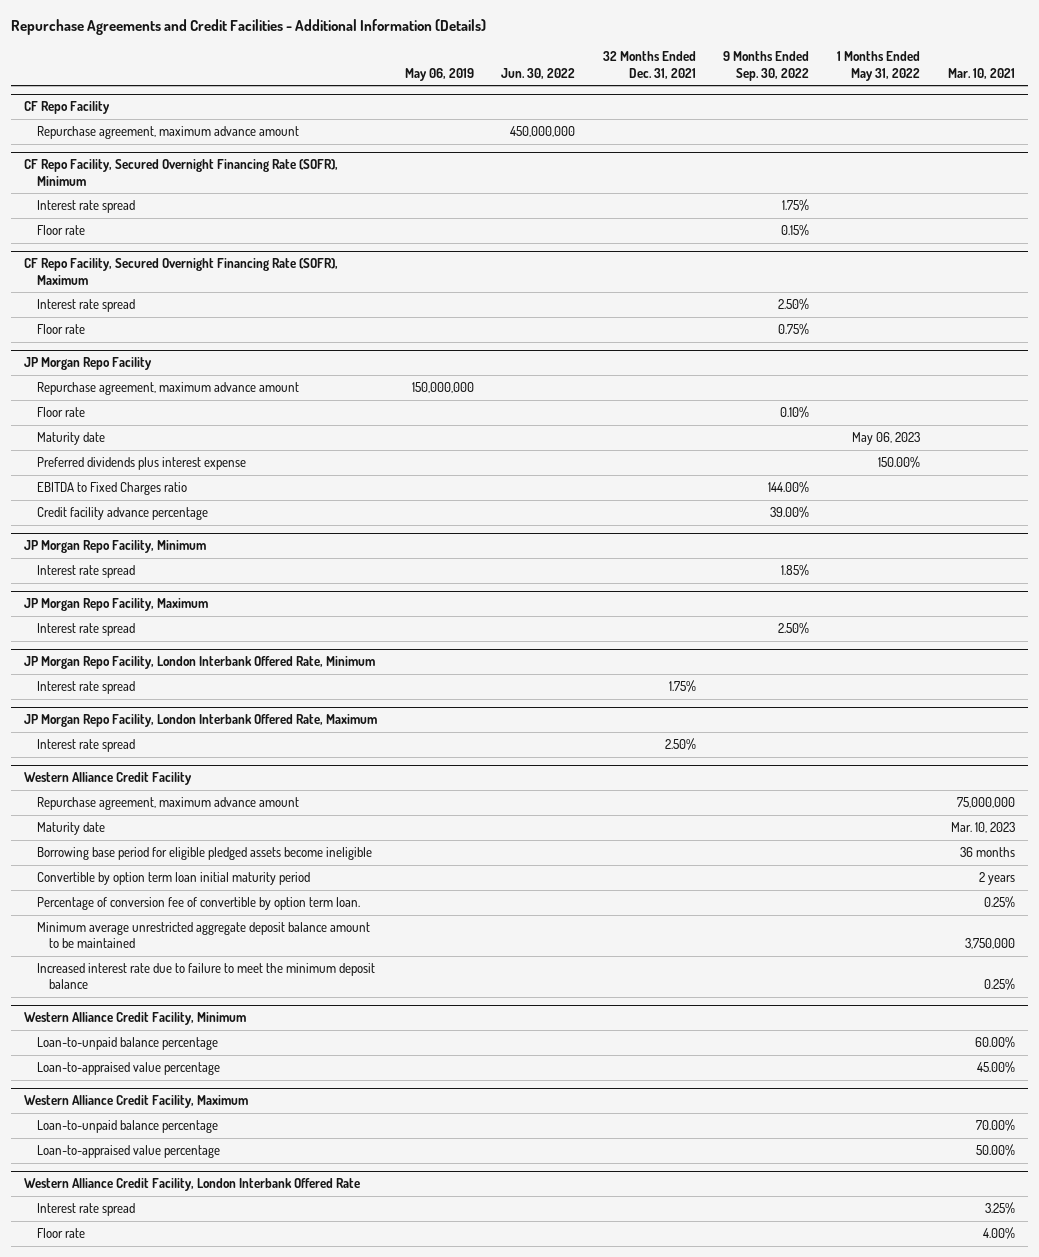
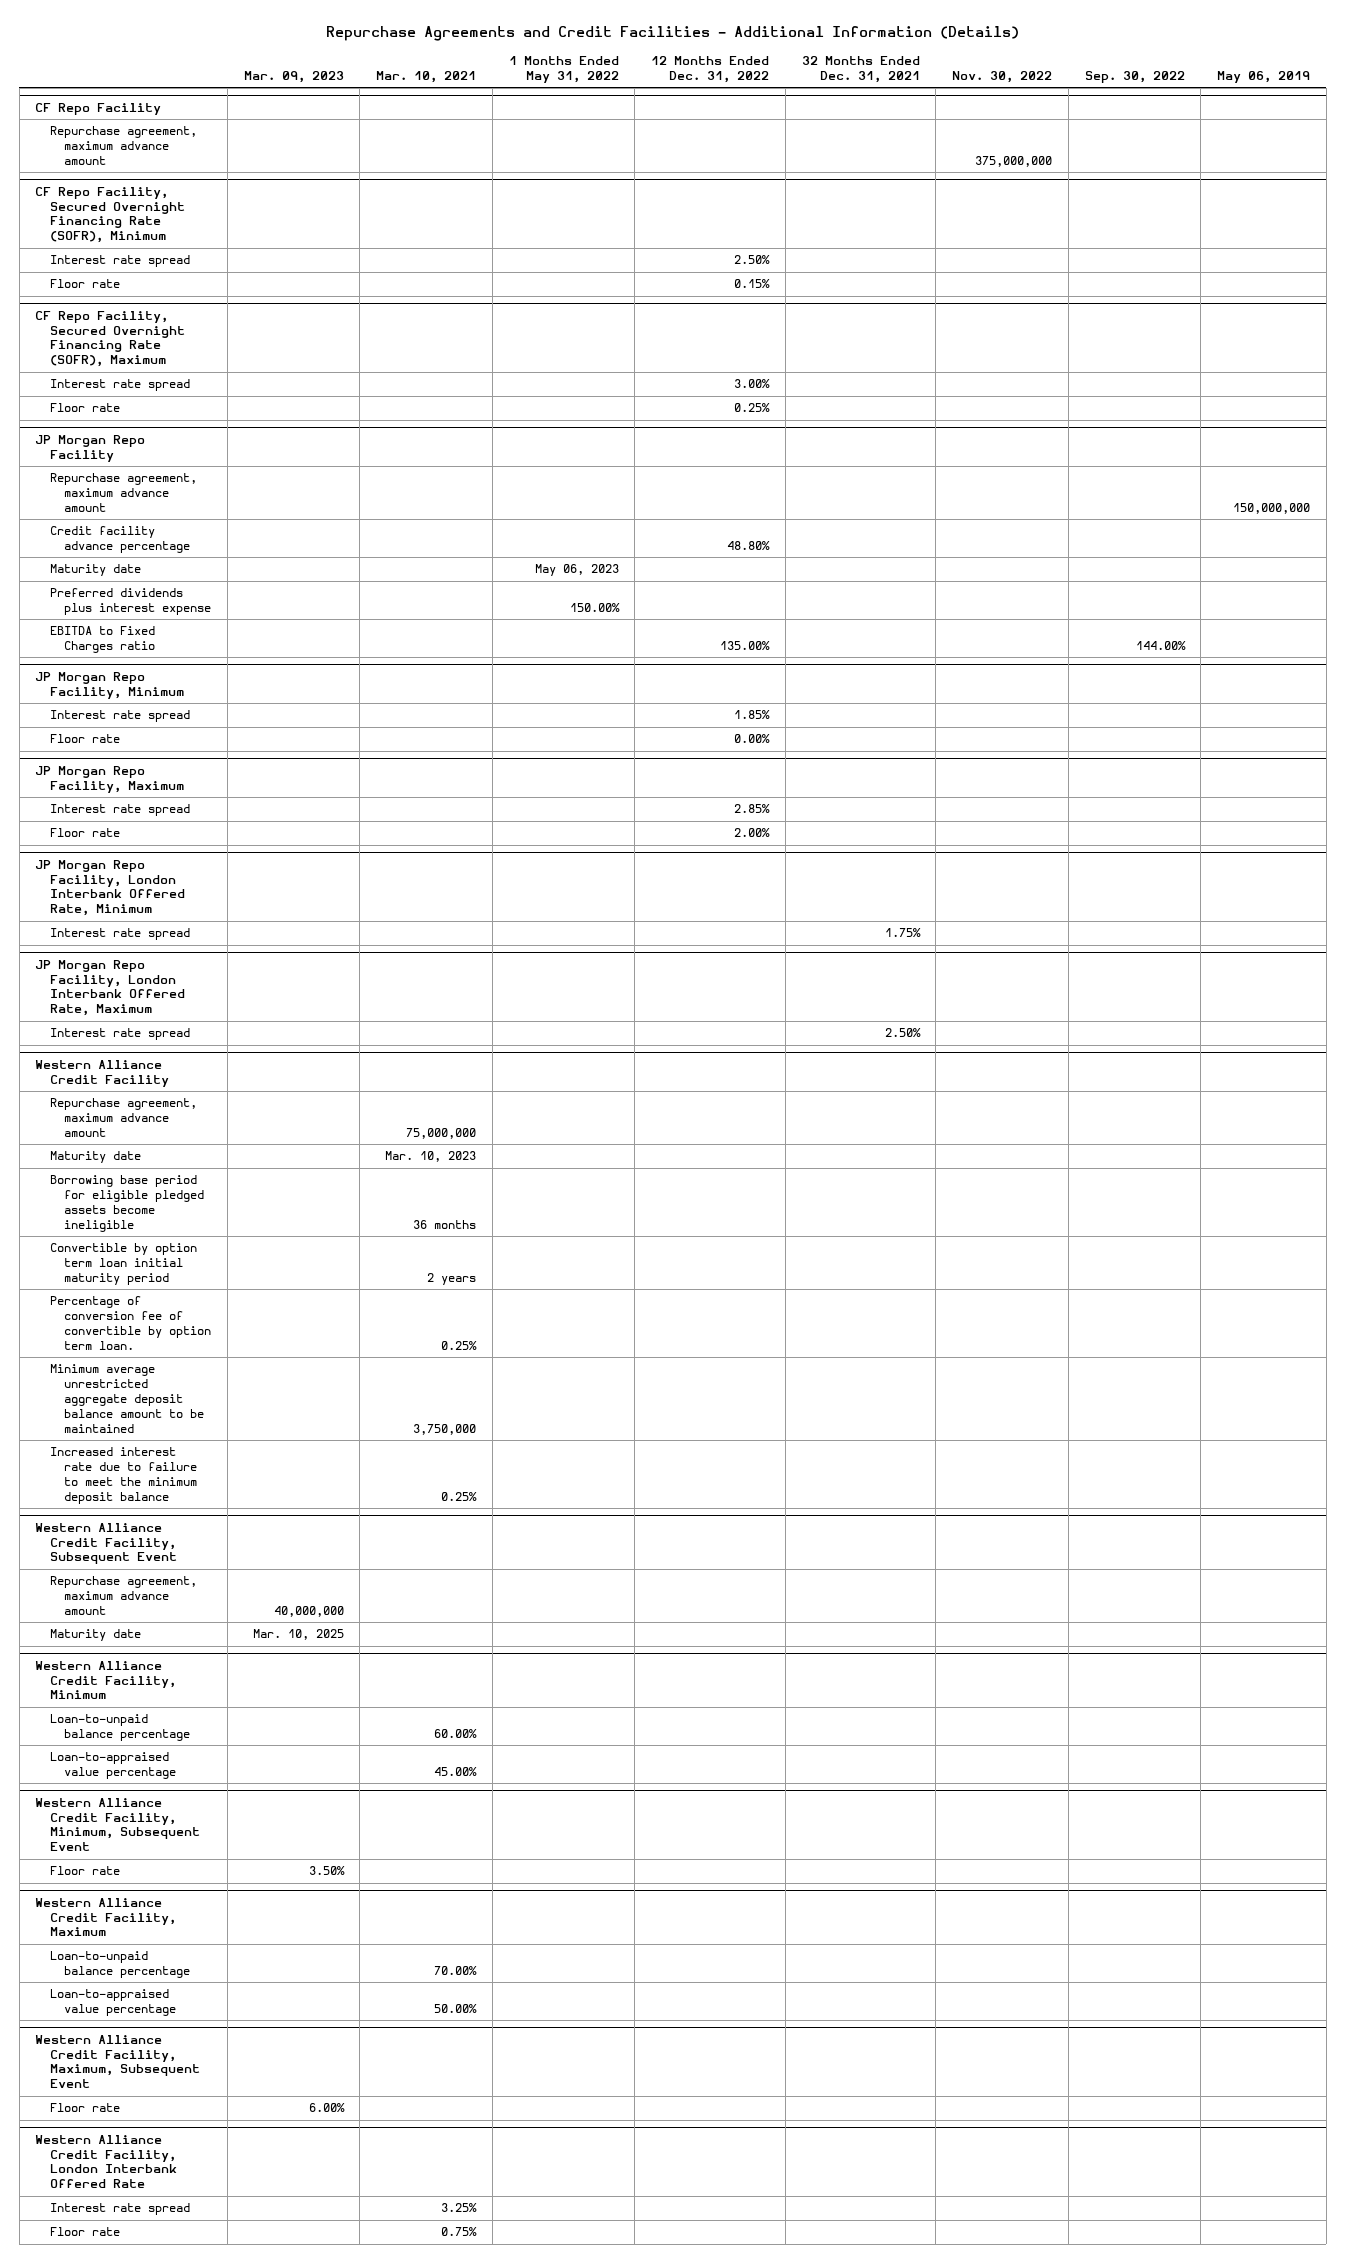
- | May 06, 2019 | Jun. 30, 2022 | 32 Months Ended Dec. 31, 2021 | 9 Months Ended Sep. 30, 2022 | 1 Months Ended May 31, 2022 | Mar. 10, 2021
+ | Mar. 09, 2023 | Mar. 10, 2021 | 1 Months Ended May 31, 2022 | 12 Months Ended Dec. 31, 2022 | 32 Months Ended Dec. 31, 2021 | Nov. 30, 2022 | Sep. 30, 2022 | May 06, 2019
@ JP Morgan Repo Facility
- Floor rate | | | | 0.10% | |
moved up: Credit facility advance percentage | | | | 48.80% | | | |
@ JP Morgan Repo Facility, Minimum
+ Floor rate | | | | 0.00% | | | |
@ JP Morgan Repo Facility, Maximum
+ Floor rate | | | | 2.00% | | | |
+ Western Alliance Credit Facility, Subsequent Event
+ Repurchase agreement, maximum advance amount | 40,000,000 | | | | | | |
+ Maturity date | Mar. 10, 2025 | | | | | | |
+ Western Alliance Credit Facility, Minimum, Subsequent Event
+ Floor rate | 3.50% | | | | | | |
+ Western Alliance Credit Facility, Maximum, Subsequent Event
+ Floor rate | 6.00% | | | | | | |
@ Western Alliance Credit Facility, London Interbank Offered Rate
- Floor rate | | | | | | 4.00%
+ Floor rate | | 0.75% | | | | | |

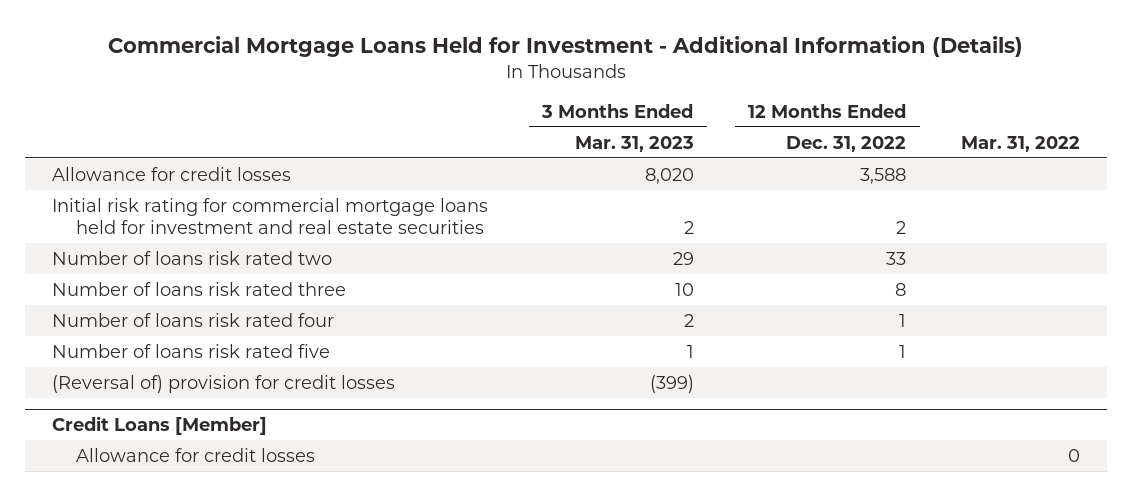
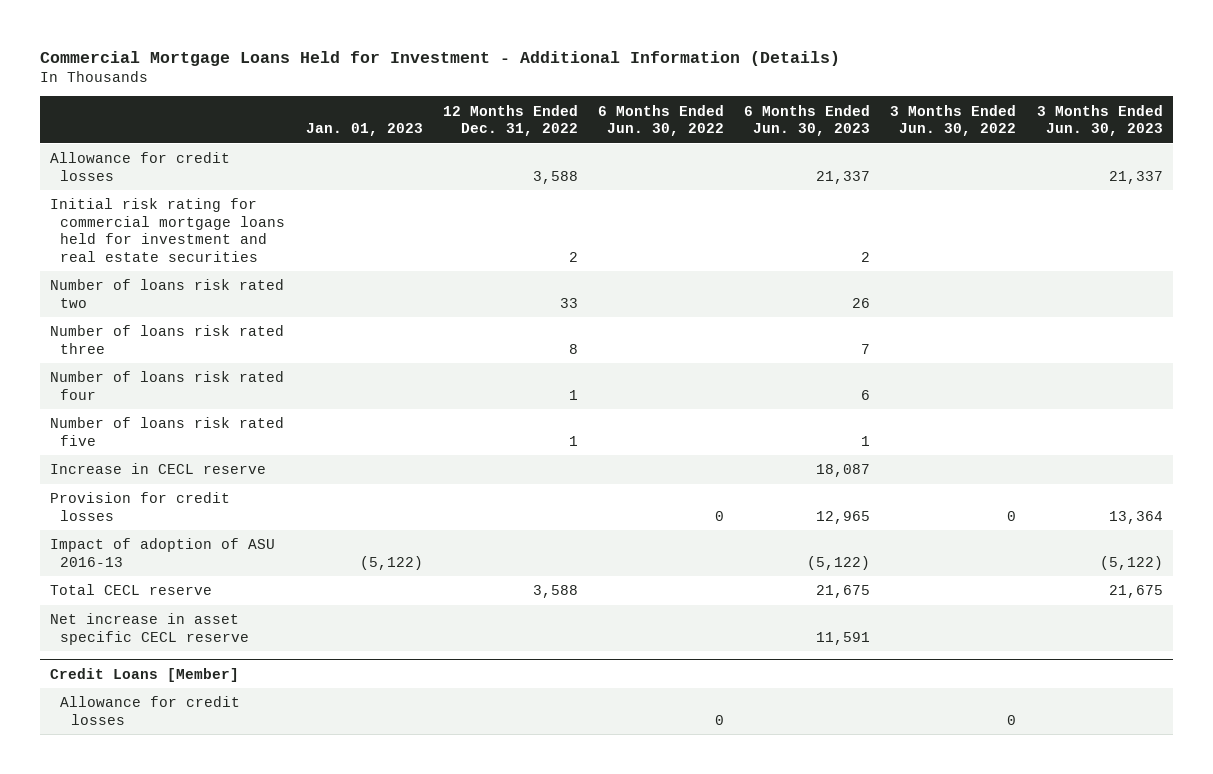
- | 3 Months Ended Mar. 31, 2023 | 12 Months Ended Dec. 31, 2022 | Mar. 31, 2022
+ | Jan. 01, 2023 | 12 Months Ended Dec. 31, 2022 | 6 Months Ended Jun. 30, 2022 | 6 Months Ended Jun. 30, 2023 | 3 Months Ended Jun. 30, 2022 | 3 Months Ended Jun. 30, 2023
- (Reversal of) provision for credit losses | (399) | |
+ Increase in CECL reserve | | | | 18,087 | |
+ Provision for credit losses | | | 0 | 12,965 | 0 | 13,364
+ Impact of adoption of ASU 2016-13 | (5,122) | | | (5,122) | | (5,122)
+ Total CECL reserve | | 3,588 | | 21,675 | | 21,675
+ Net increase in asset specific CECL reserve | | | | 11,591 | |

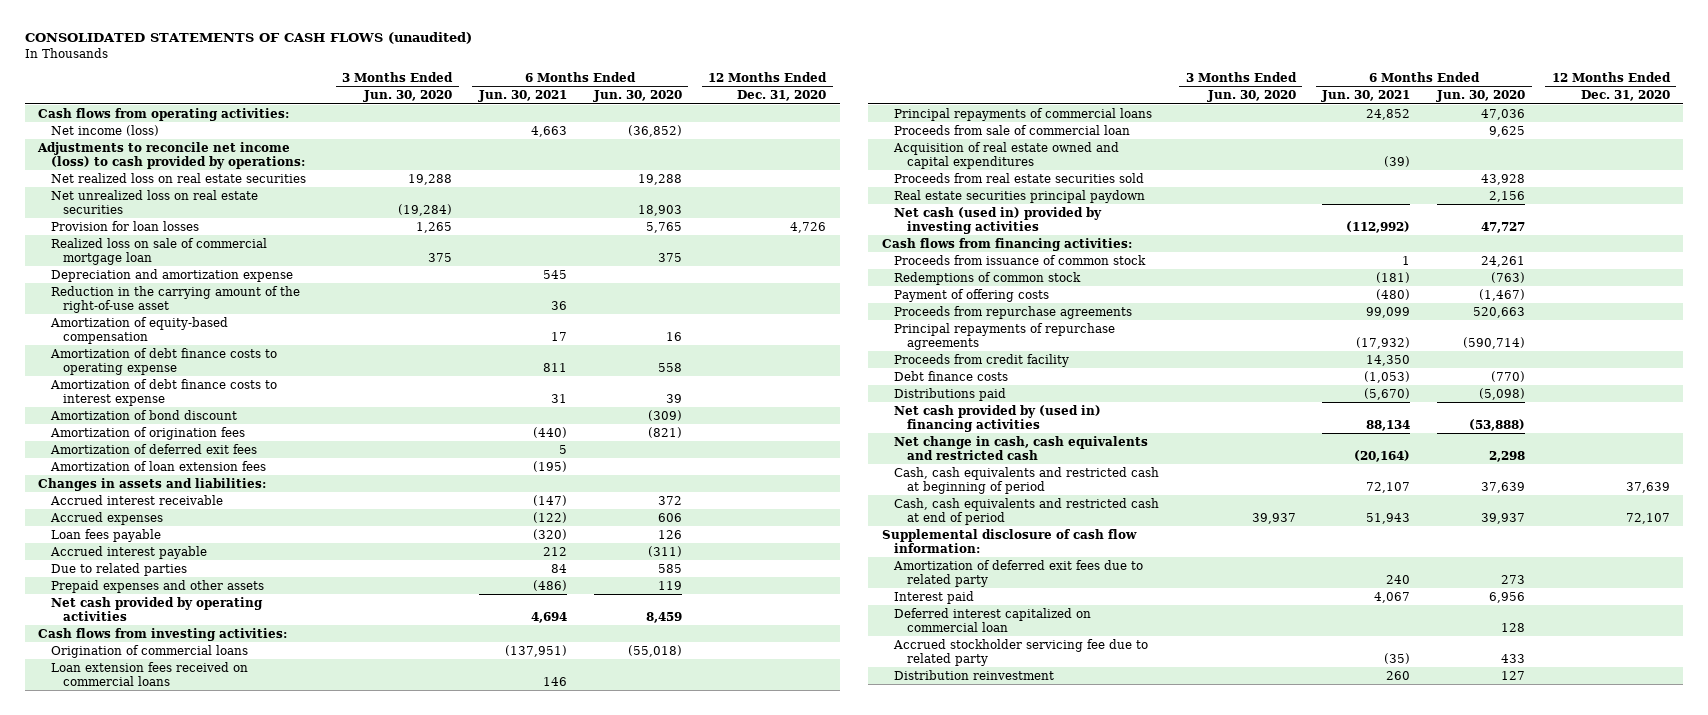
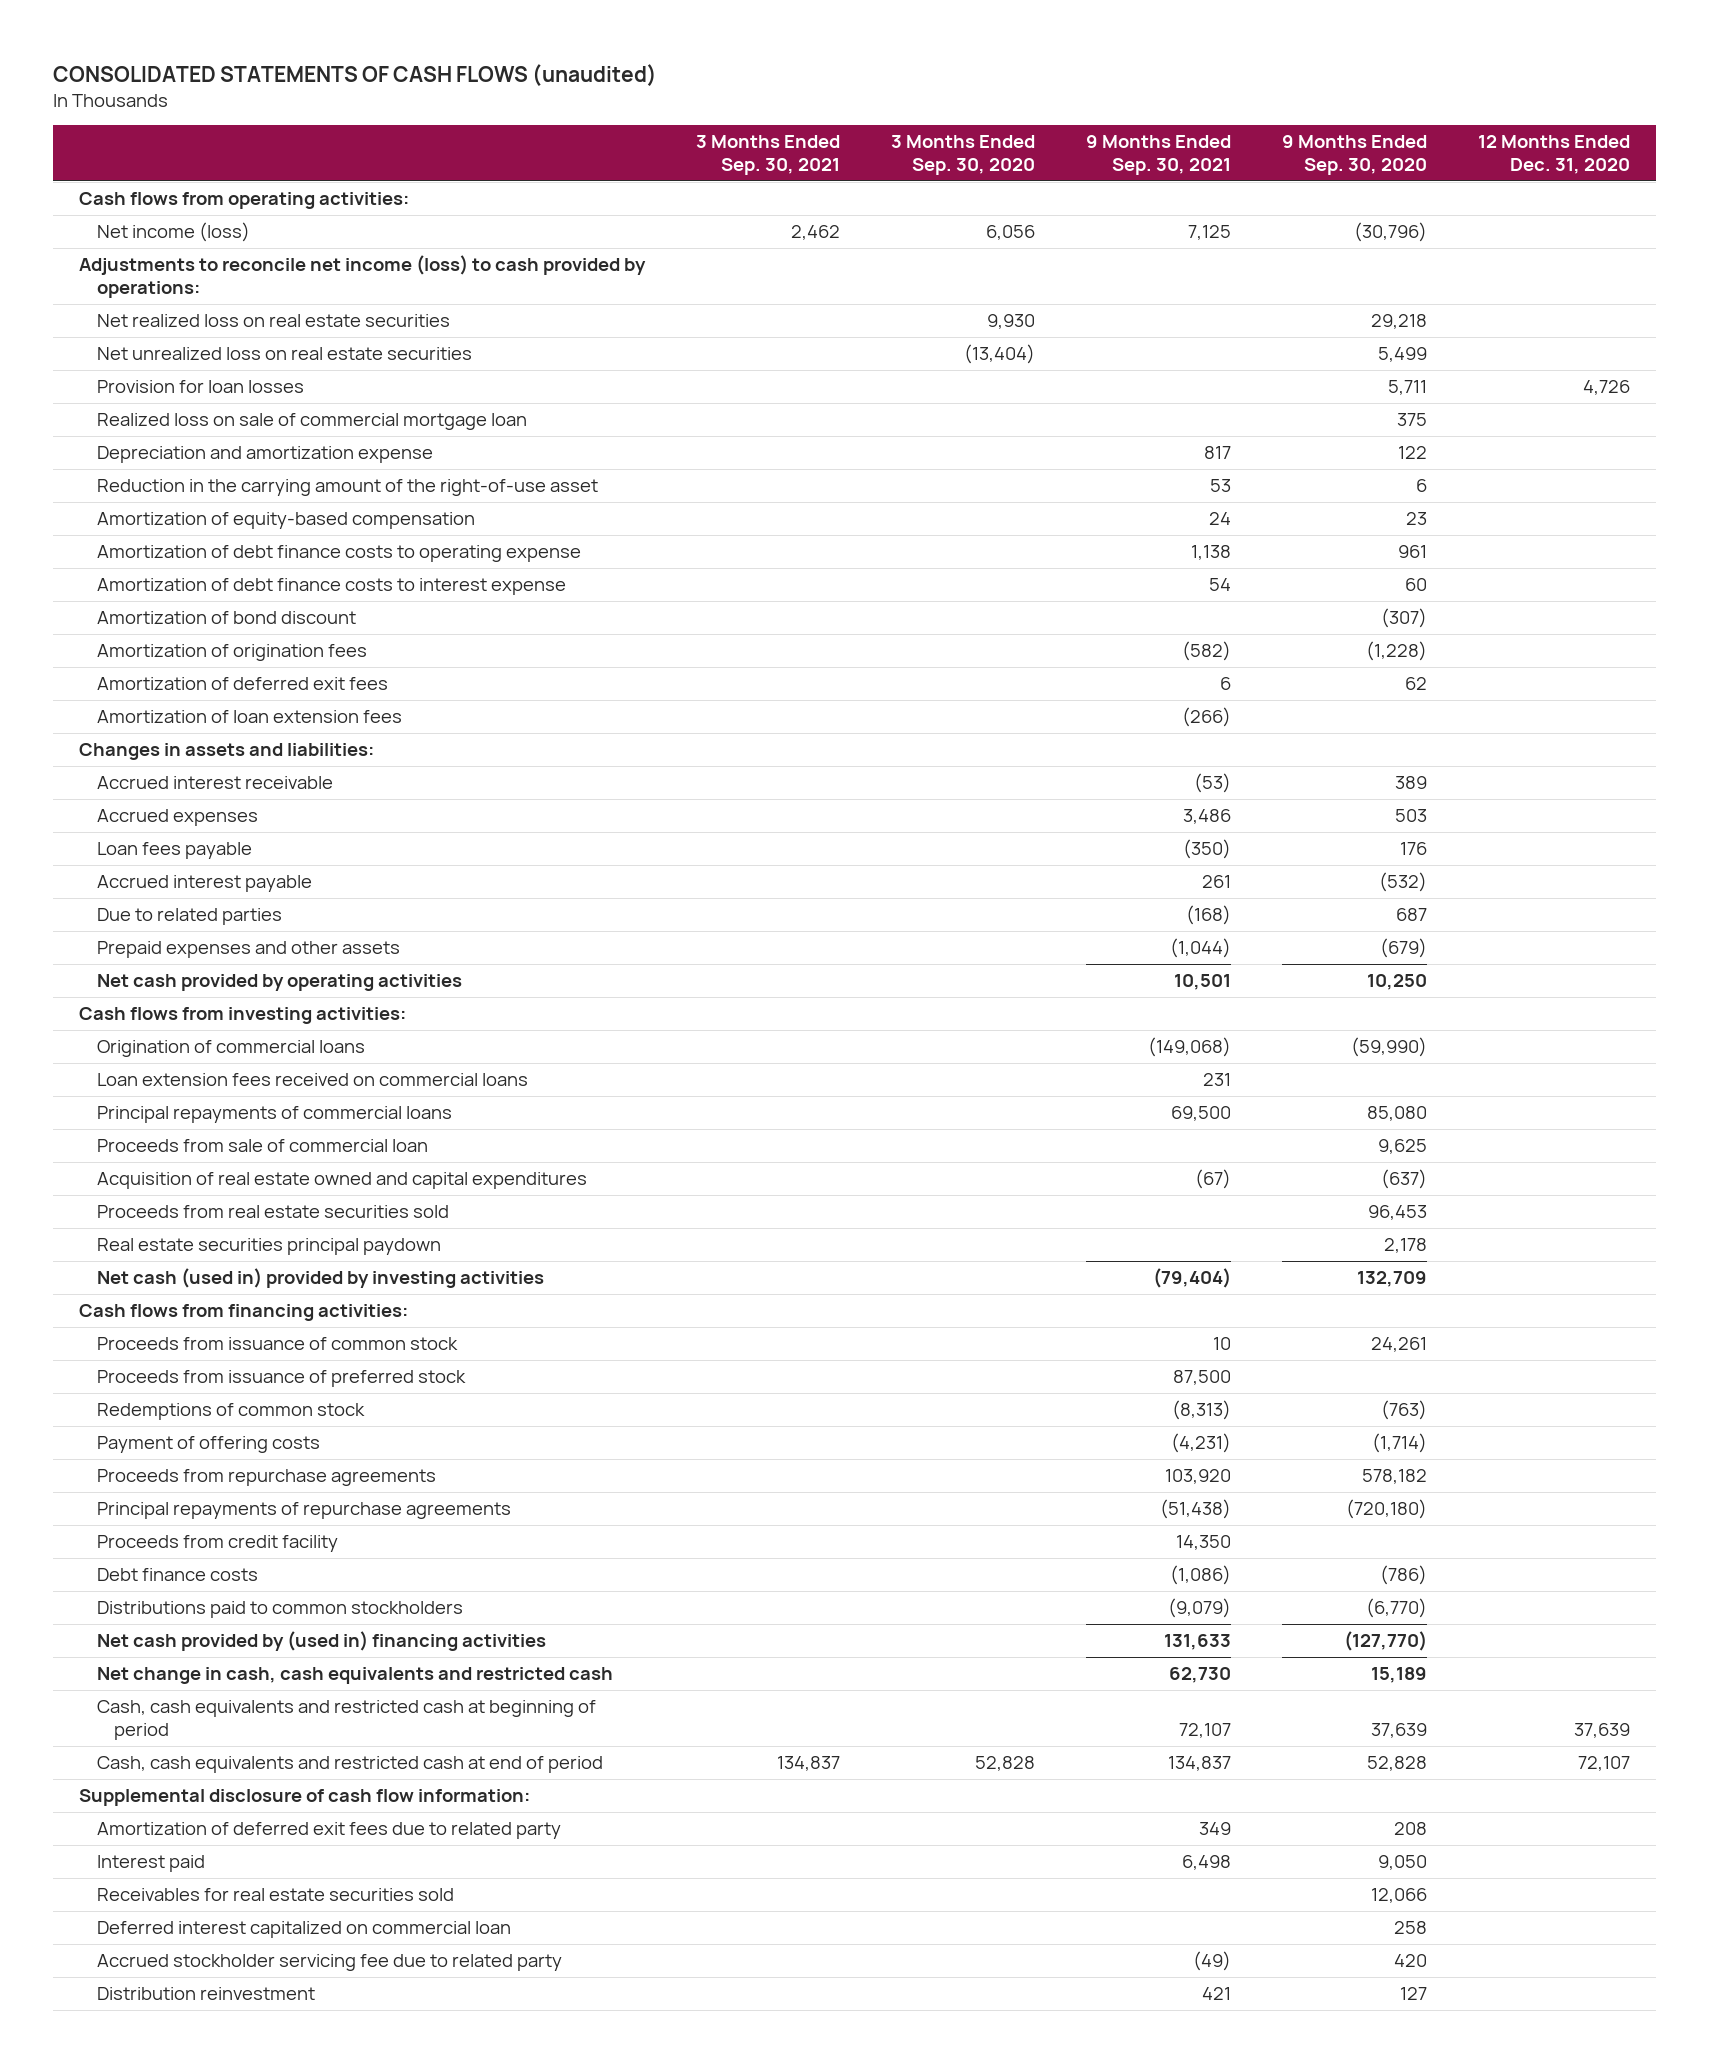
- | 3 Months Ended Jun. 30, 2020 | 6 Months Ended Jun. 30, 2021 | 6 Months Ended Jun. 30, 2020 | 12 Months Ended Dec. 31, 2020
+ | 3 Months Ended Sep. 30, 2021 | 3 Months Ended Sep. 30, 2020 | 9 Months Ended Sep. 30, 2021 | 9 Months Ended Sep. 30, 2020 | 12 Months Ended Dec. 31, 2020
+ Proceeds from issuance of preferred stock | | | 87,500 | |
- Distributions paid | | (5,670) | (5,098) |
+ Distributions paid to common stockholders | | | (9,079) | (6,770) |
+ Receivables for real estate securities sold | | | | 12,066 |

